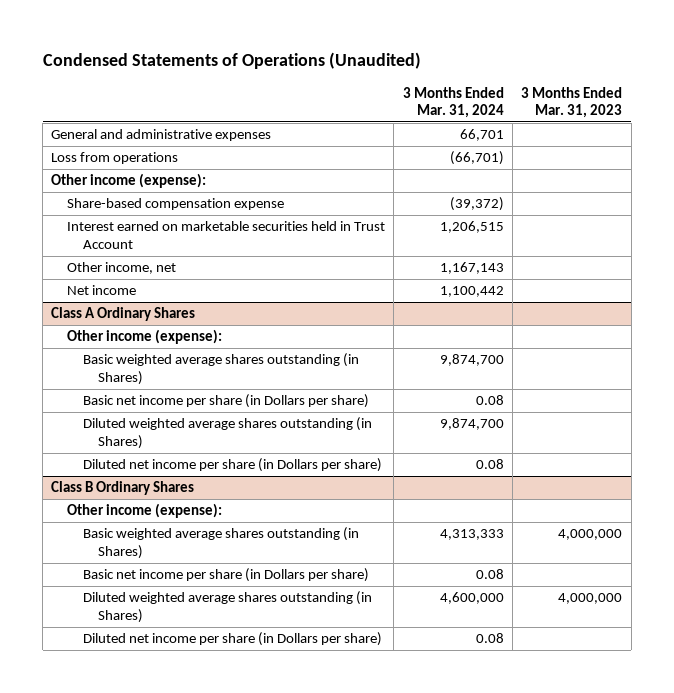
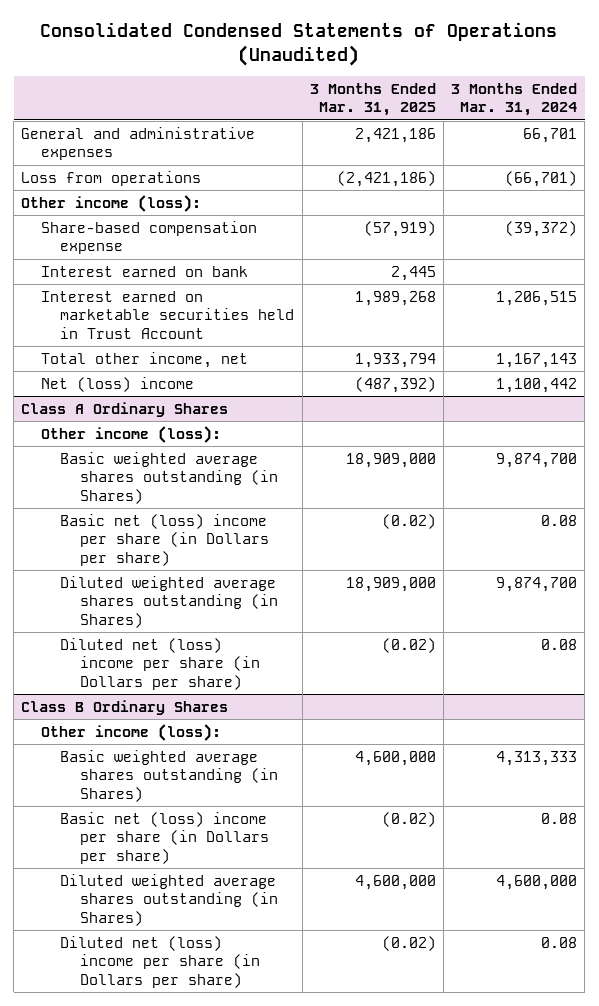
- Condensed Statements of Operations (Unaudited)
+ Consolidated Condensed Statements of Operations (Unaudited)
- | 3 Months Ended Mar. 31, 2024 | 3 Months Ended Mar. 31, 2023
+ | 3 Months Ended Mar. 31, 2025 | 3 Months Ended Mar. 31, 2024
- Other income (expense):
+ Other income (loss):
+ Interest earned on bank | 2,445 |
- Other income, net | 1,167,143 |
- Net income | 1,100,442 |
+ Total other income, net | 1,933,794 | 1,167,143
+ Net (loss) income | (487,392) | 1,100,442
@ Class A Ordinary Shares
- Other income (expense):
+ Other income (loss):
- Basic net income per share (in Dollars per share) | 0.08 |
+ Basic net (loss) income per share (in Dollars per share) | (0.02) | 0.08
- Diluted net income per share (in Dollars per share) | 0.08 |
+ Diluted net (loss) income per share (in Dollars per share) | (0.02) | 0.08
@ Class B Ordinary Shares
- Other income (expense):
+ Other income (loss):
- Basic net income per share (in Dollars per share) | 0.08 |
+ Basic net (loss) income per share (in Dollars per share) | (0.02) | 0.08
- Diluted net income per share (in Dollars per share) | 0.08 |
+ Diluted net (loss) income per share (in Dollars per share) | (0.02) | 0.08

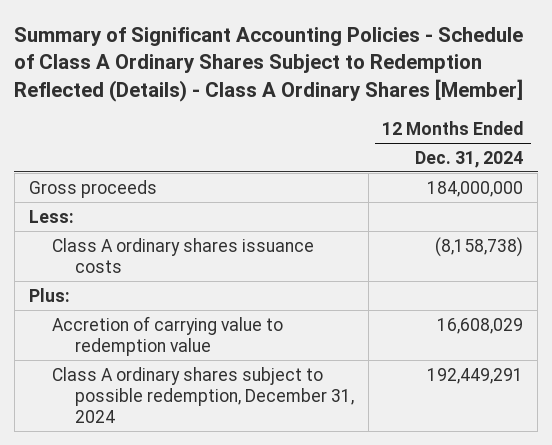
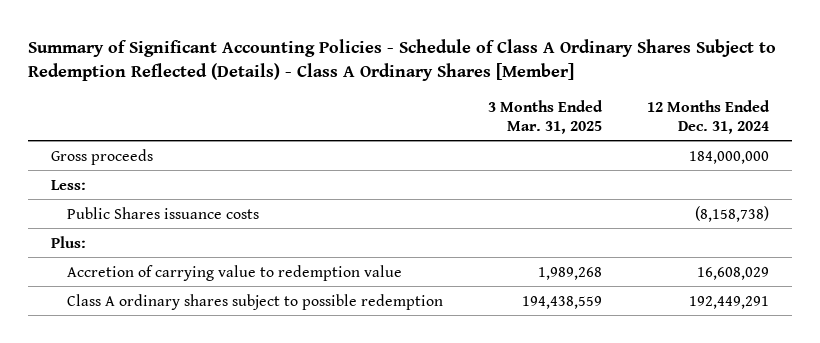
- | 12 Months Ended Dec. 31, 2024
+ | 3 Months Ended Mar. 31, 2025 | 12 Months Ended Dec. 31, 2024
- Class A ordinary shares issuance costs | (8,158,738)
+ Public Shares issuance costs | | (8,158,738)
- Class A ordinary shares subject to possible redemption, December 31, 2024 | 192,449,291
+ Class A ordinary shares subject to possible redemption | 194,438,559 | 192,449,291

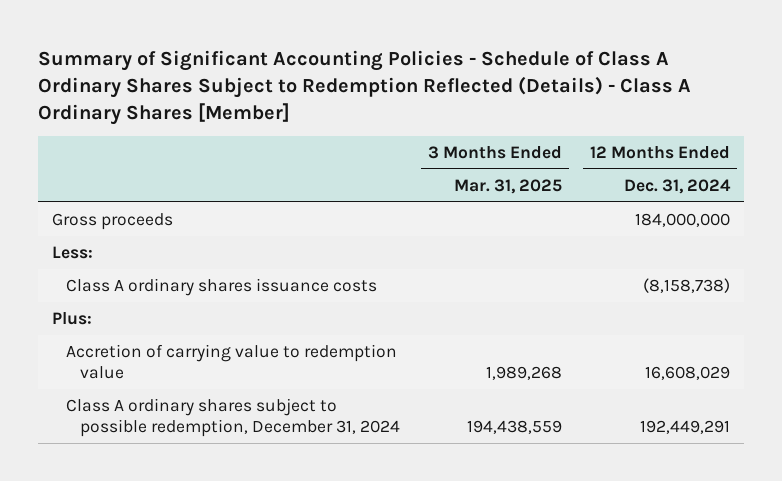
- Public Shares issuance costs | | (8,158,738)
+ Class A ordinary shares issuance costs | | (8,158,738)
- Class A ordinary shares subject to possible redemption | 194,438,559 | 192,449,291
+ Class A ordinary shares subject to possible redemption, December 31, 2024 | 194,438,559 | 192,449,291

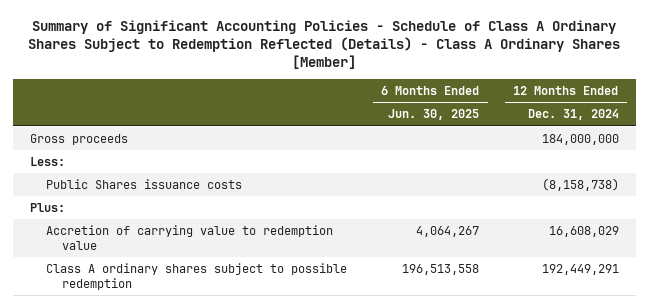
- | 3 Months Ended Mar. 31, 2025 | 12 Months Ended Dec. 31, 2024
+ | 6 Months Ended Jun. 30, 2025 | 12 Months Ended Dec. 31, 2024
- Class A ordinary shares issuance costs | | (8,158,738)
+ Public Shares issuance costs | | (8,158,738)
- Class A ordinary shares subject to possible redemption, December 31, 2024 | 194,438,559 | 192,449,291
+ Class A ordinary shares subject to possible redemption | 196,513,558 | 192,449,291

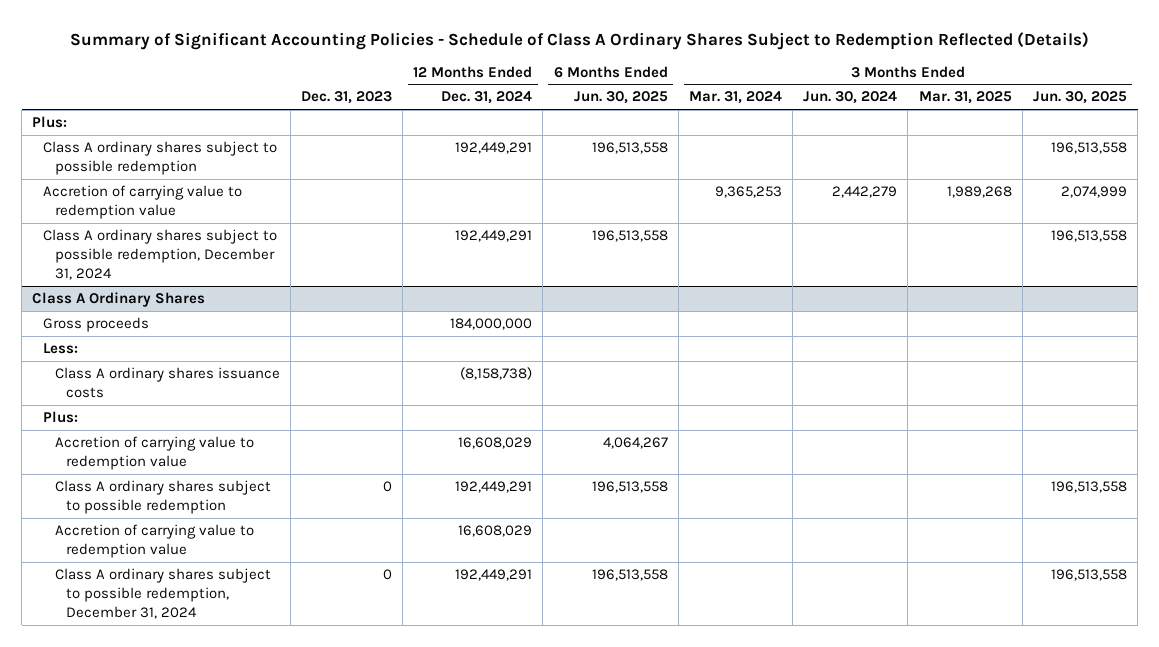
- Summary of Significant Accounting Policies - Schedule of Class A Ordinary Shares Subject to Redemption Reflected (Details) - Class A Ordinary Shares [Member]
+ Summary of Significant Accounting Policies - Schedule of Class A Ordinary Shares Subject to Redemption Reflected (Details)
- | 6 Months Ended Jun. 30, 2025 | 12 Months Ended Dec. 31, 2024
+ | Dec. 31, 2023 | 12 Months Ended Dec. 31, 2024 | 6 Months Ended Jun. 30, 2025 | 3 Months Ended Mar. 31, 2024 | 3 Months Ended Jun. 30, 2024 | 3 Months Ended Mar. 31, 2025 | 3 Months Ended Jun. 30, 2025
+ Plus:
+ Class A ordinary shares subject to possible redemption | | 192,449,291 | 196,513,558 | | | | 196,513,558
+ Accretion of carrying value to redemption value | | | | 9,365,253 | 2,442,279 | 1,989,268 | 2,074,999
+ Class A ordinary shares subject to possible redemption, December 31, 2024 | | 192,449,291 | 196,513,558 | | | | 196,513,558
+ Class A Ordinary Shares
- Public Shares issuance costs | | (8,158,738)
+ Class A ordinary shares issuance costs | | (8,158,738) | | | | |
+ Accretion of carrying value to redemption value | | 16,608,029 | | | | |
+ Class A ordinary shares subject to possible redemption, December 31, 2024 | 0 | 192,449,291 | 196,513,558 | | | | 196,513,558

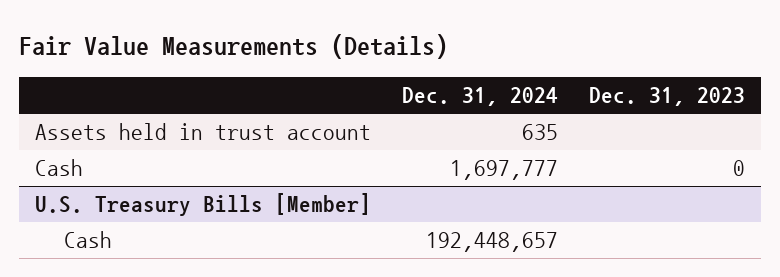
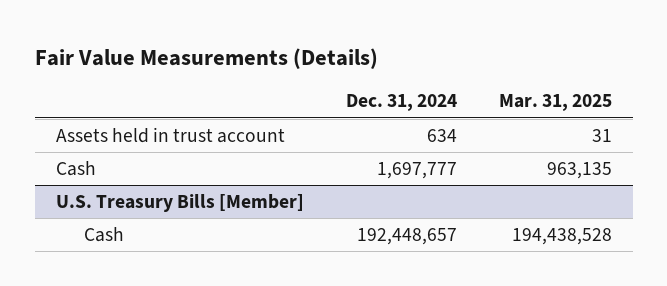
- | Dec. 31, 2024 | Dec. 31, 2023
+ | Dec. 31, 2024 | Mar. 31, 2025
- Assets held in trust account | 635 |
+ Assets held in trust account | 634 | 31

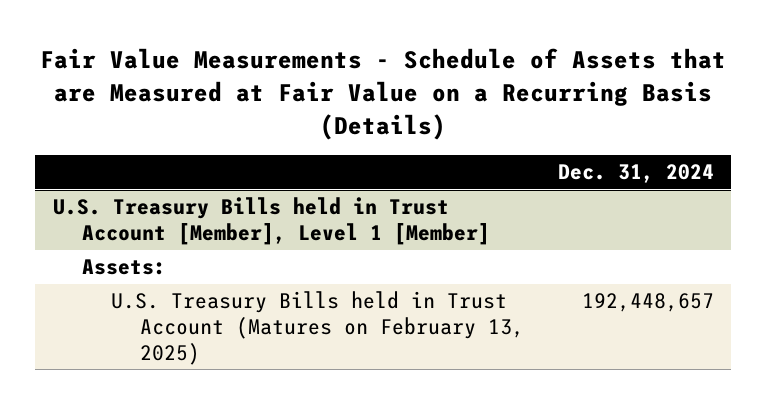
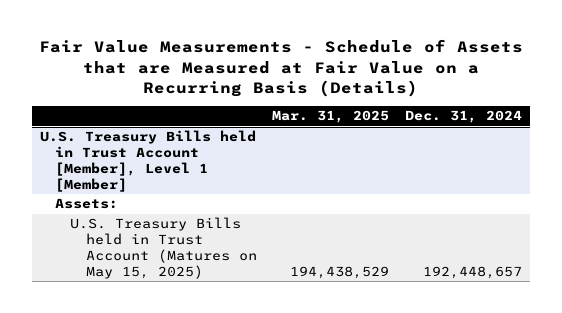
- | Dec. 31, 2024
+ | Mar. 31, 2025 | Dec. 31, 2024
@ U.S. Treasury Bills held in Trust Account [Member], Level 1 [Member]
- U.S. Treasury Bills held in Trust Account (Matures on February 13, 2025) | 192,448,657
+ U.S. Treasury Bills held in Trust Account (Matures on May 15, 2025) | 194,438,529 | 192,448,657

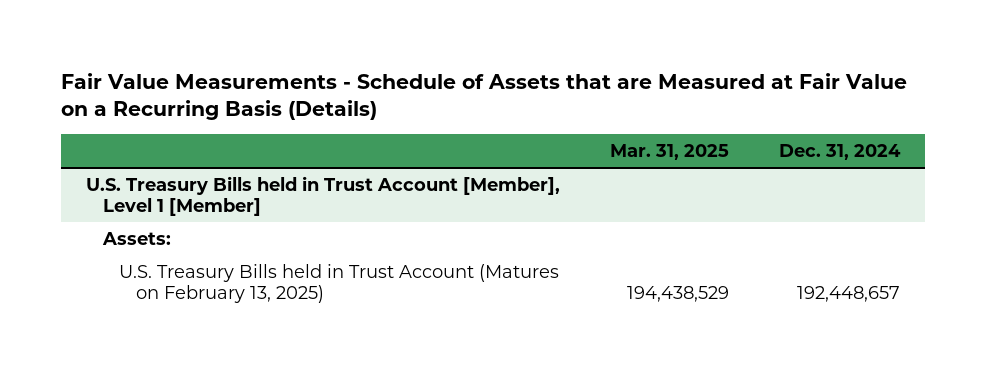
@ U.S. Treasury Bills held in Trust Account [Member], Level 1 [Member]
- U.S. Treasury Bills held in Trust Account (Matures on May 15, 2025) | 194,438,529 | 192,448,657
+ U.S. Treasury Bills held in Trust Account (Matures on February 13, 2025) | 194,438,529 | 192,448,657

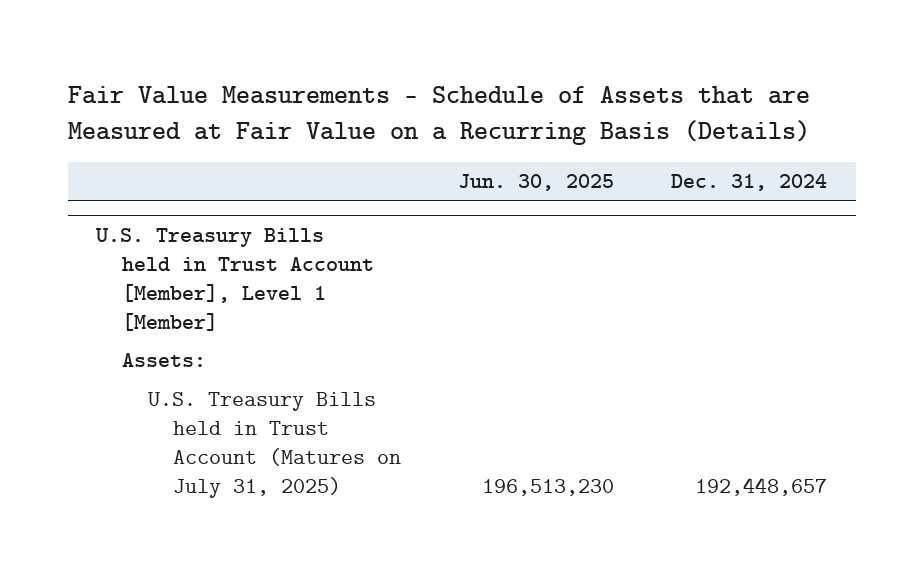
- | Mar. 31, 2025 | Dec. 31, 2024
+ | Jun. 30, 2025 | Dec. 31, 2024
@ U.S. Treasury Bills held in Trust Account [Member], Level 1 [Member]
- U.S. Treasury Bills held in Trust Account (Matures on February 13, 2025) | 194,438,529 | 192,448,657
+ U.S. Treasury Bills held in Trust Account (Matures on July 31, 2025) | 196,513,230 | 192,448,657

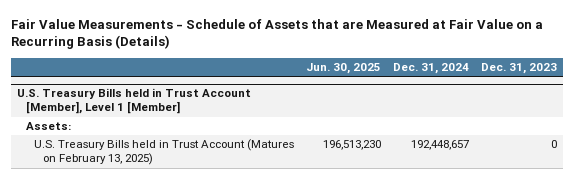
- | Jun. 30, 2025 | Dec. 31, 2024
+ | Jun. 30, 2025 | Dec. 31, 2024 | Dec. 31, 2023
@ U.S. Treasury Bills held in Trust Account [Member], Level 1 [Member]
- U.S. Treasury Bills held in Trust Account (Matures on July 31, 2025) | 196,513,230 | 192,448,657
+ U.S. Treasury Bills held in Trust Account (Matures on February 13, 2025) | 196,513,230 | 192,448,657 | 0

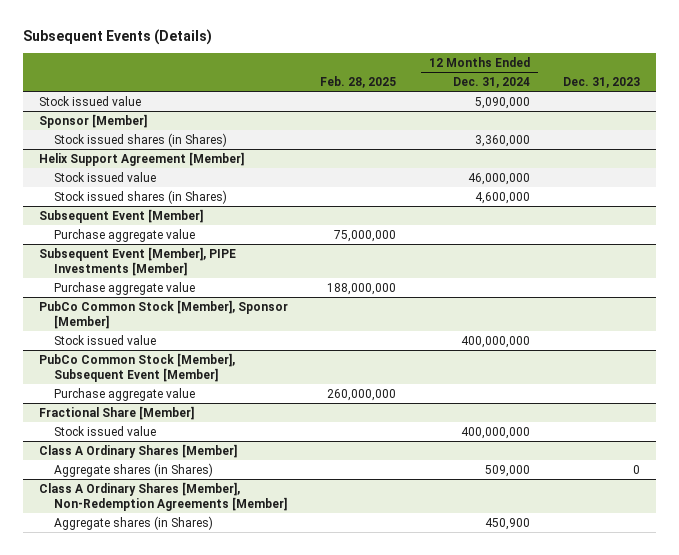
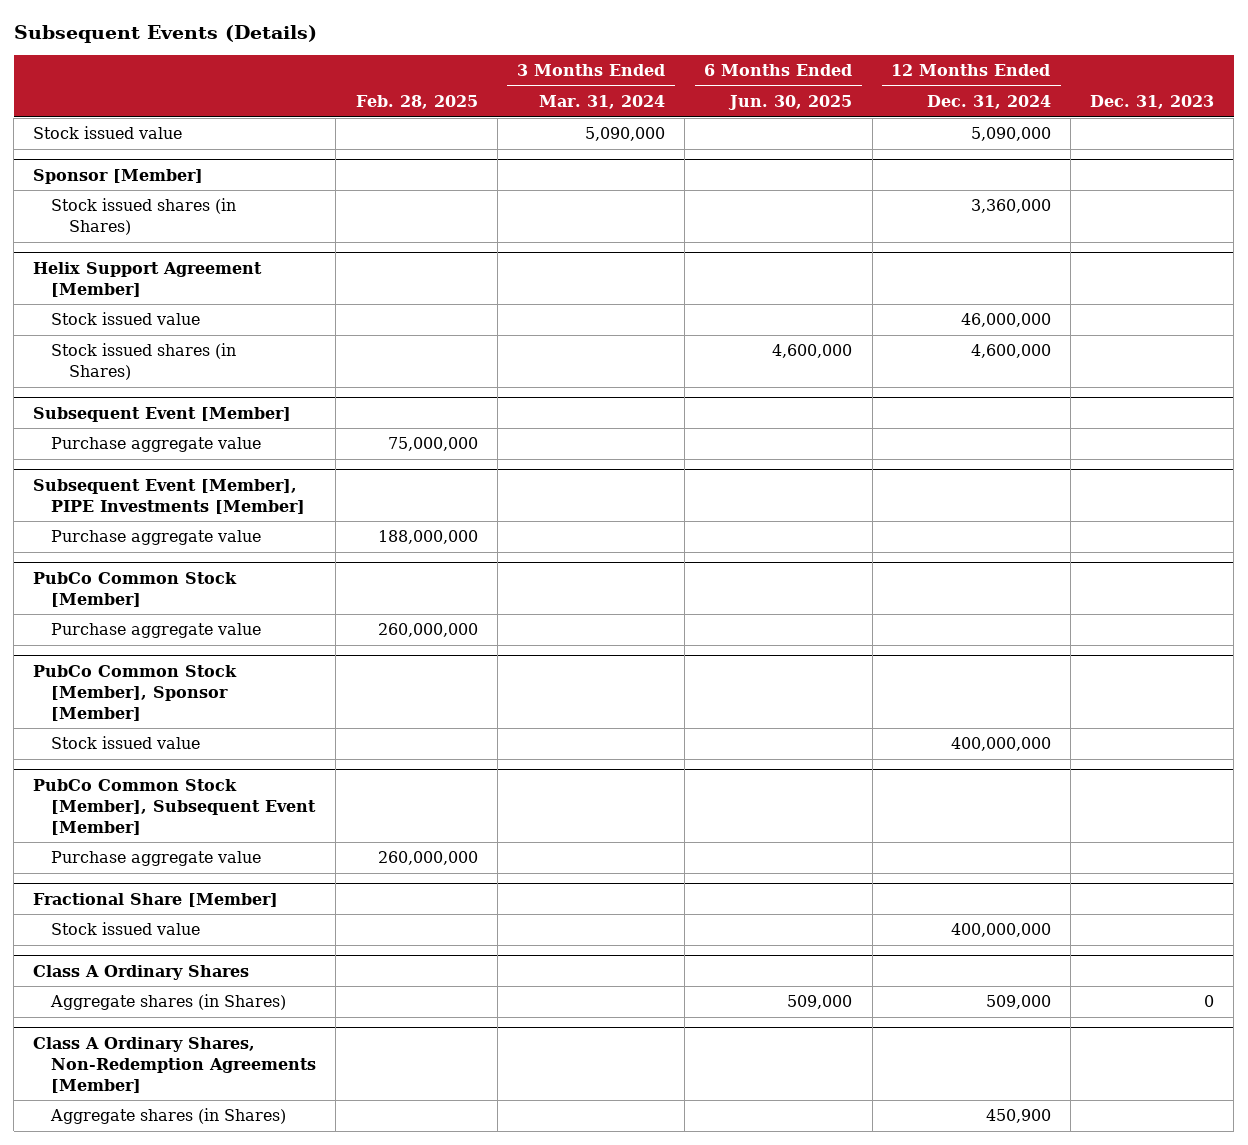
- | Feb. 28, 2025 | 12 Months Ended Dec. 31, 2024 | Dec. 31, 2023
+ | Feb. 28, 2025 | 3 Months Ended Mar. 31, 2024 | 6 Months Ended Jun. 30, 2025 | 12 Months Ended Dec. 31, 2024 | Dec. 31, 2023
+ PubCo Common Stock [Member]
+ Purchase aggregate value | 260,000,000 | | | |
- Class A Ordinary Shares [Member]
+ Class A Ordinary Shares
- Class A Ordinary Shares [Member], Non-Redemption Agreements [Member]
+ Class A Ordinary Shares, Non-Redemption Agreements [Member]

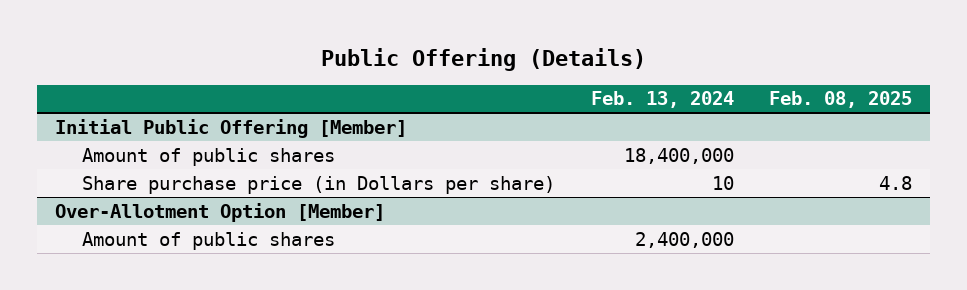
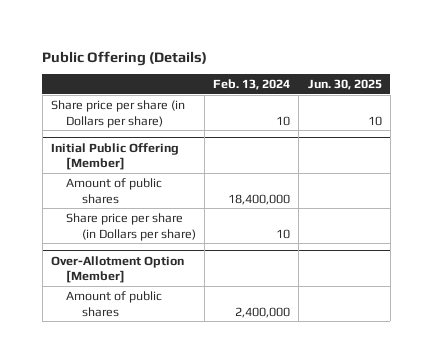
- | Feb. 13, 2024 | Feb. 08, 2025
+ | Feb. 13, 2024 | Jun. 30, 2025
+ Share price per share (in Dollars per share) | 10 | 10
@ Initial Public Offering [Member]
- Share purchase price (in Dollars per share) | 10 | 4.8
+ Share price per share (in Dollars per share) | 10 |

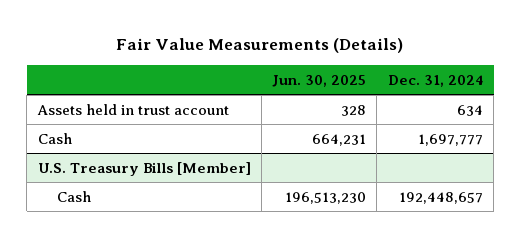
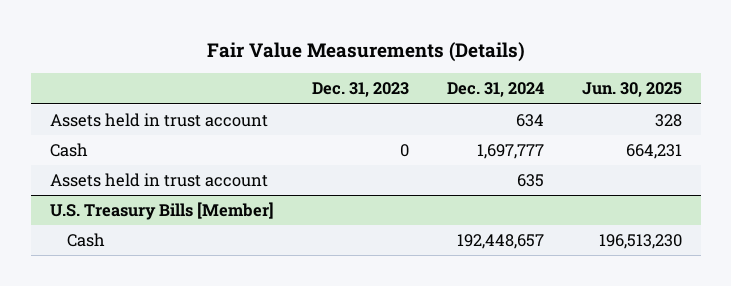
- | Jun. 30, 2025 | Dec. 31, 2024
+ | Dec. 31, 2023 | Dec. 31, 2024 | Jun. 30, 2025
+ Assets held in trust account | | 635 |

